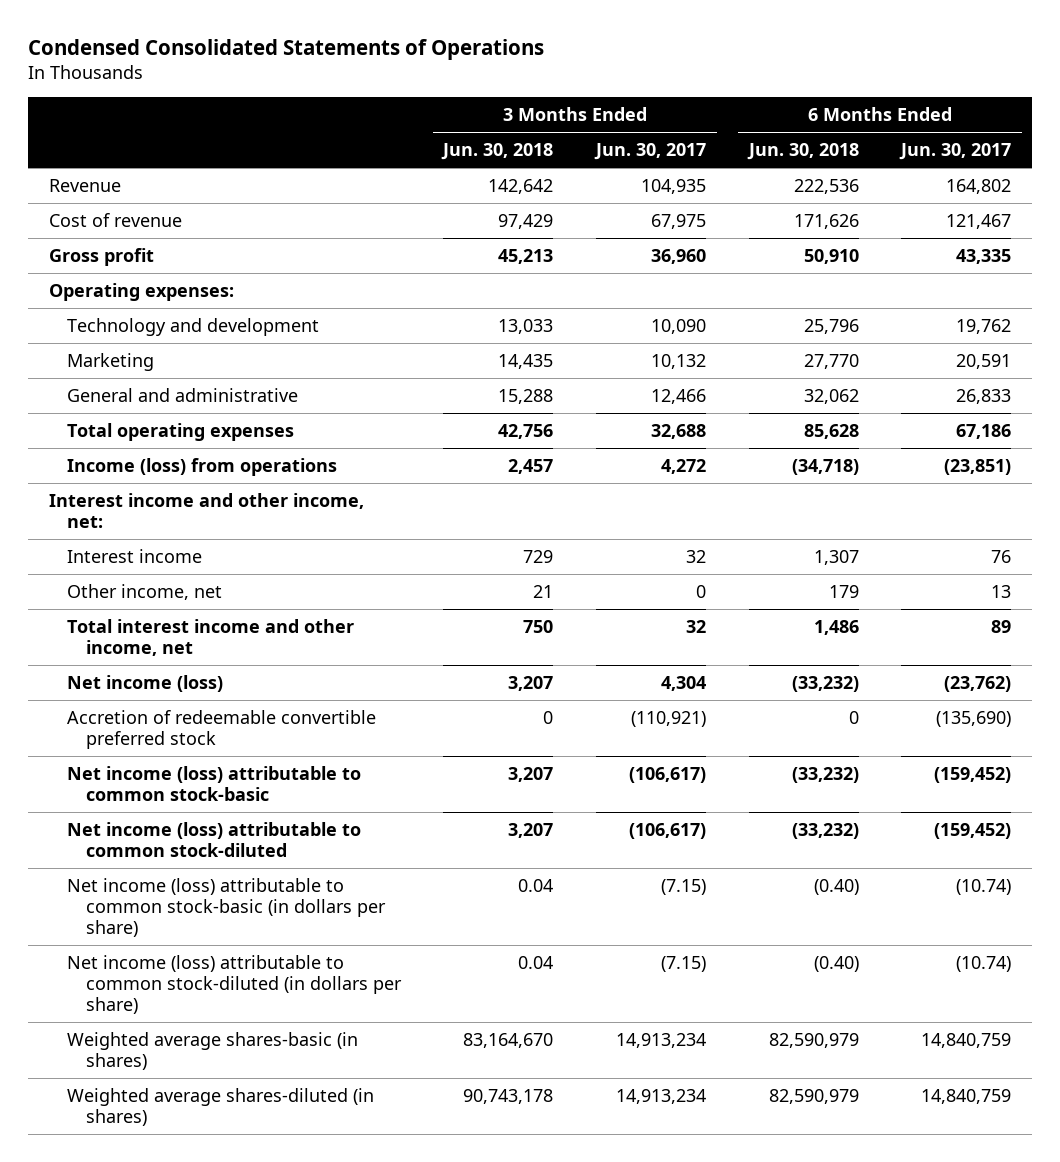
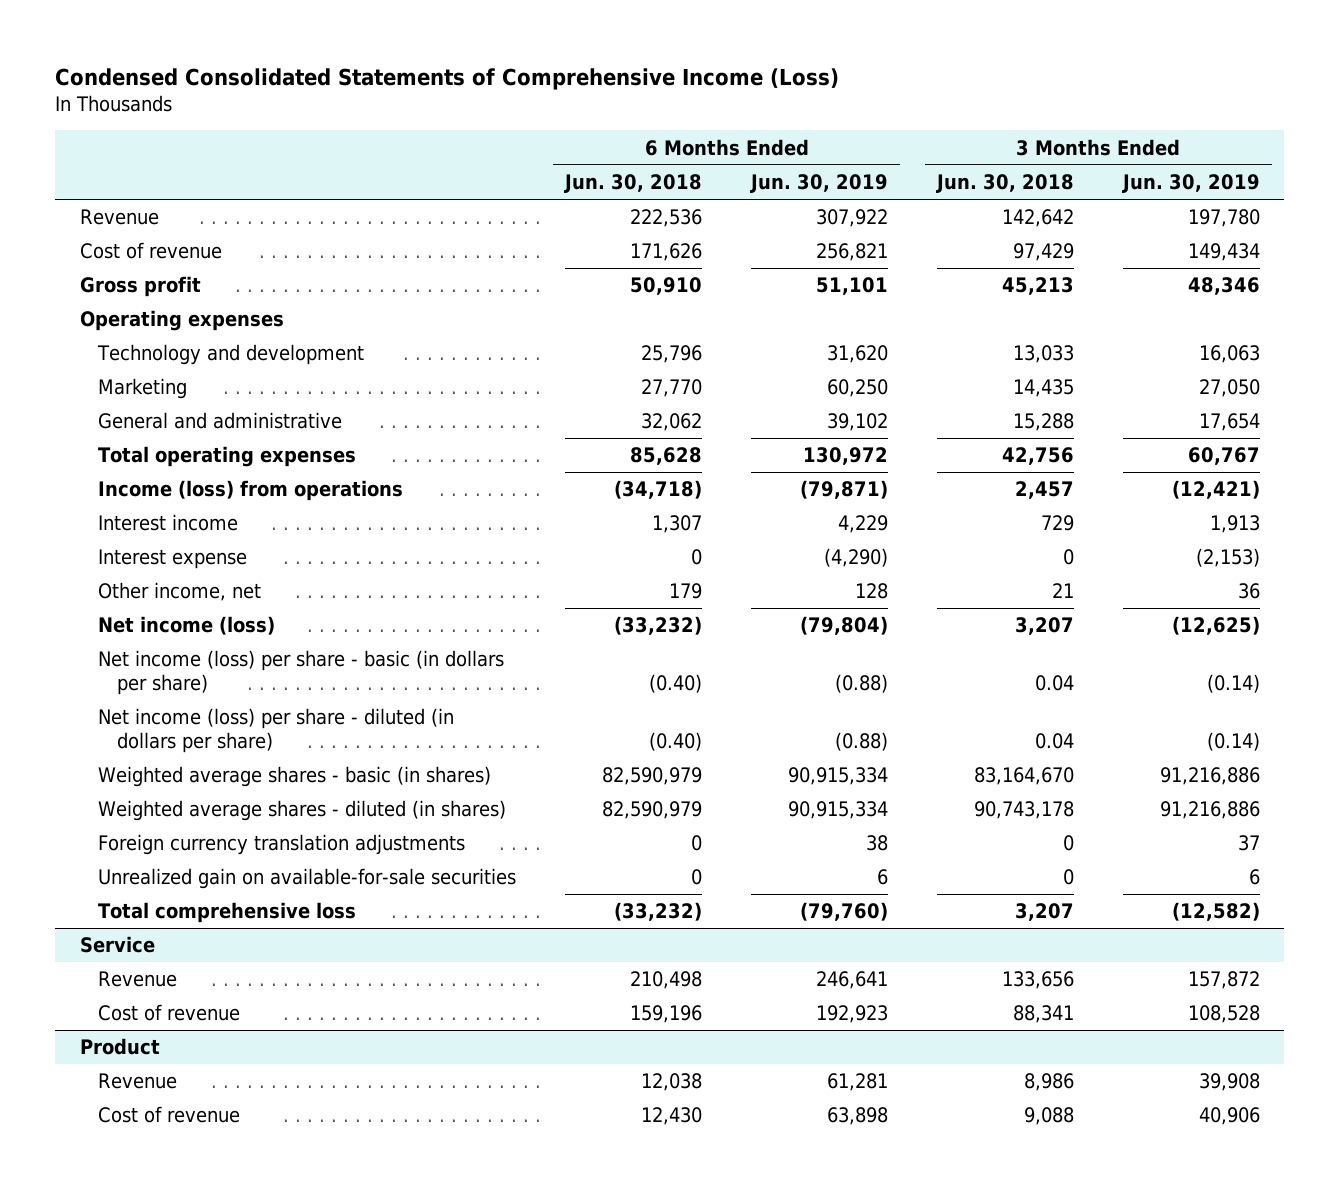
- Condensed Consolidated Statements of Operations
+ Condensed Consolidated Statements of Comprehensive Income (Loss)
- | 3 Months Ended Jun. 30, 2018 | 3 Months Ended Jun. 30, 2017 | 6 Months Ended Jun. 30, 2018 | 6 Months Ended Jun. 30, 2017
+ | 6 Months Ended Jun. 30, 2018 | 6 Months Ended Jun. 30, 2019 | 3 Months Ended Jun. 30, 2018 | 3 Months Ended Jun. 30, 2019
- Operating expenses:
+ Operating expenses
- Interest income and other income, net:
+ Interest expense | 0 | (4,290) | 0 | (2,153)
- Total interest income and other income, net | 750 | 32 | 1,486 | 89
- Accretion of redeemable convertible preferred stock | 0 | (110,921) | 0 | (135,690)
- Net income (loss) attributable to common stock-basic | 3,207 | (106,617) | (33,232) | (159,452)
- Net income (loss) attributable to common stock-diluted | 3,207 | (106,617) | (33,232) | (159,452)
- Net income (loss) attributable to common stock-basic (in dollars per share) | 0.04 | (7.15) | (0.40) | (10.74)
- Net income (loss) attributable to common stock-diluted (in dollars per share) | 0.04 | (7.15) | (0.40) | (10.74)
- Weighted average shares-basic (in shares) | 83,164,670 | 14,913,234 | 82,590,979 | 14,840,759
- Weighted average shares-diluted (in shares) | 90,743,178 | 14,913,234 | 82,590,979 | 14,840,759
+ Net income (loss) per share - basic (in dollars per share) | (0.40) | (0.88) | 0.04 | (0.14)
+ Net income (loss) per share - diluted (in dollars per share) | (0.40) | (0.88) | 0.04 | (0.14)
+ Weighted average shares - basic (in shares) | 82,590,979 | 90,915,334 | 83,164,670 | 91,216,886
+ Weighted average shares - diluted (in shares) | 82,590,979 | 90,915,334 | 90,743,178 | 91,216,886
+ Foreign currency translation adjustments | 0 | 38 | 0 | 37
+ Unrealized gain on available-for-sale securities | 0 | 6 | 0 | 6
+ Total comprehensive loss | (33,232) | (79,760) | 3,207 | (12,582)
+ Service
+ Revenue | 210,498 | 246,641 | 133,656 | 157,872
+ Cost of revenue | 159,196 | 192,923 | 88,341 | 108,528
+ Product
+ Revenue | 12,038 | 61,281 | 8,986 | 39,908
+ Cost of revenue | 12,430 | 63,898 | 9,088 | 40,906

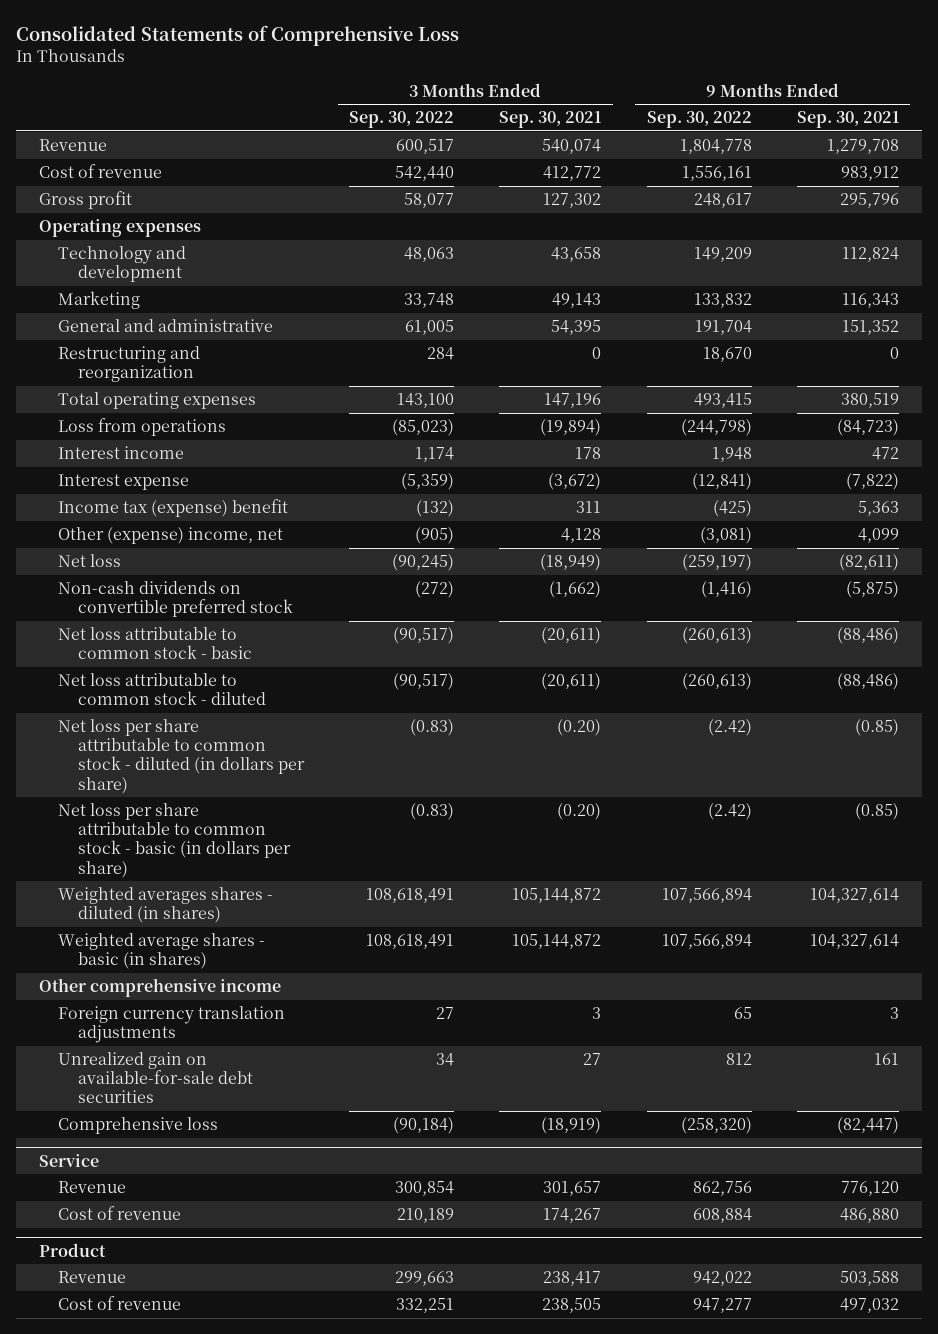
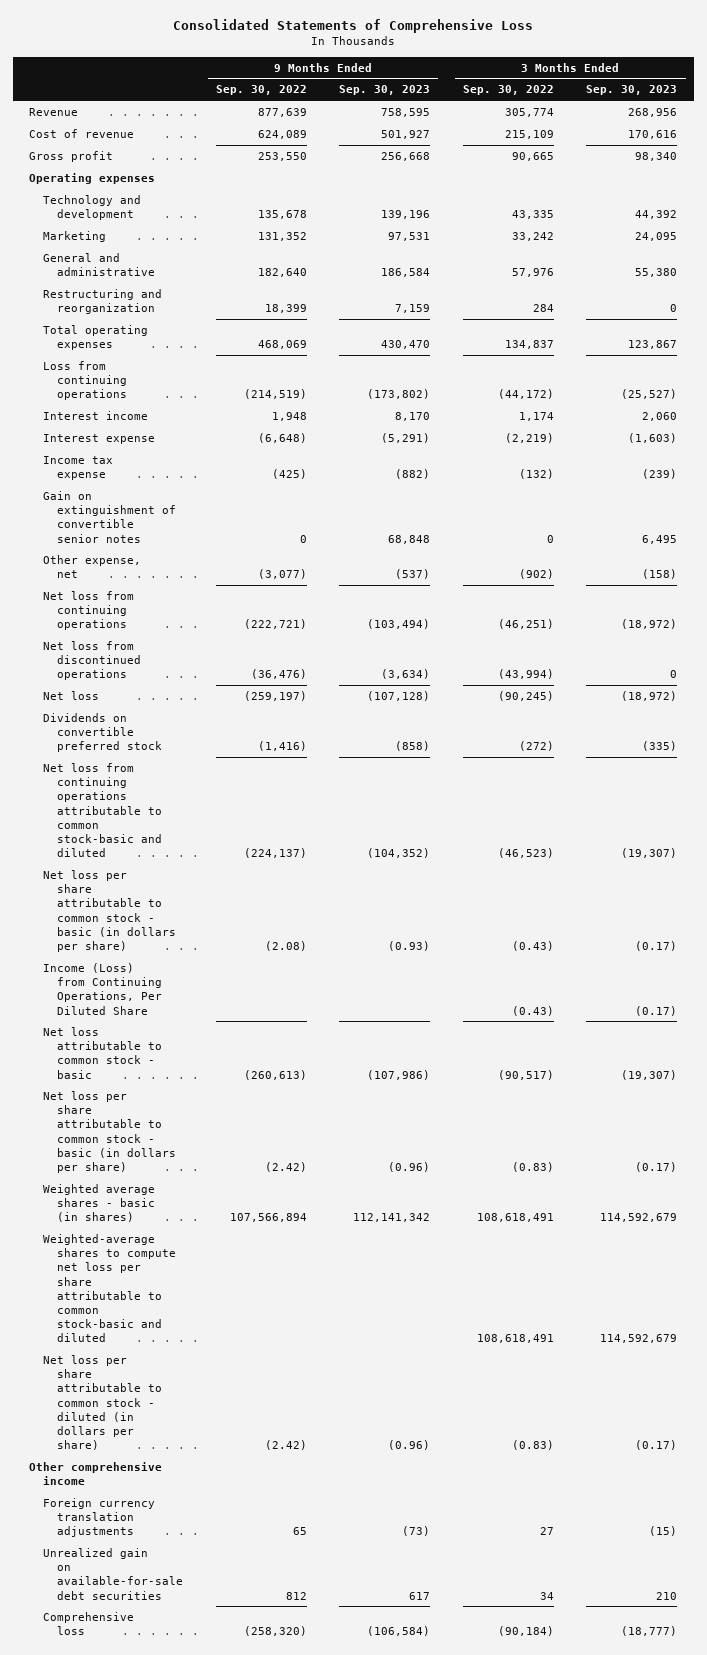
- | 3 Months Ended Sep. 30, 2022 | 3 Months Ended Sep. 30, 2021 | 9 Months Ended Sep. 30, 2022 | 9 Months Ended Sep. 30, 2021
+ | 9 Months Ended Sep. 30, 2022 | 9 Months Ended Sep. 30, 2023 | 3 Months Ended Sep. 30, 2022 | 3 Months Ended Sep. 30, 2023
- Revenue | 600,517 | 540,074 | 1,804,778 | 1,279,708
- Cost of revenue | 542,440 | 412,772 | 1,556,161 | 983,912
- Gross profit | 58,077 | 127,302 | 248,617 | 295,796
+ Revenue | 877,639 | 758,595 | 305,774 | 268,956
+ Cost of revenue | 624,089 | 501,927 | 215,109 | 170,616
+ Gross profit | 253,550 | 256,668 | 90,665 | 98,340
- Technology and development | 48,063 | 43,658 | 149,209 | 112,824
- Marketing | 33,748 | 49,143 | 133,832 | 116,343
- General and administrative | 61,005 | 54,395 | 191,704 | 151,352
- Restructuring and reorganization | 284 | 0 | 18,670 | 0
- Total operating expenses | 143,100 | 147,196 | 493,415 | 380,519
- Loss from operations | (85,023) | (19,894) | (244,798) | (84,723)
+ Technology and development | 135,678 | 139,196 | 43,335 | 44,392
+ Marketing | 131,352 | 97,531 | 33,242 | 24,095
+ General and administrative | 182,640 | 186,584 | 57,976 | 55,380
+ Restructuring and reorganization | 18,399 | 7,159 | 284 | 0
+ Total operating expenses | 468,069 | 430,470 | 134,837 | 123,867
+ Loss from continuing operations | (214,519) | (173,802) | (44,172) | (25,527)
- Interest expense | (5,359) | (3,672) | (12,841) | (7,822)
- Income tax (expense) benefit | (132) | 311 | (425) | 5,363
- Other (expense) income, net | (905) | 4,128 | (3,081) | 4,099
+ Interest expense | (6,648) | (5,291) | (2,219) | (1,603)
+ Income tax expense | (425) | (882) | (132) | (239)
+ Gain on extinguishment of convertible senior notes | 0 | 68,848 | 0 | 6,495
+ Other expense, net | (3,077) | (537) | (902) | (158)
+ Net loss from continuing operations | (222,721) | (103,494) | (46,251) | (18,972)
+ Net loss from discontinued operations | (36,476) | (3,634) | (43,994) | 0
- Non-cash dividends on convertible preferred stock | (272) | (1,662) | (1,416) | (5,875)
+ Dividends on convertible preferred stock | (1,416) | (858) | (272) | (335)
+ Net loss from continuing operations attributable to common stock-basic and diluted | (224,137) | (104,352) | (46,523) | (19,307)
+ Net loss per share attributable to common stock - basic (in dollars per share) | (2.08) | (0.93) | (0.43) | (0.17)
+ Income (Loss) from Continuing Operations, Per Diluted Share | | | (0.43) | (0.17)
- Net loss attributable to common stock - diluted | (90,517) | (20,611) | (260,613) | (88,486)
- Weighted averages shares - diluted (in shares) | 108,618,491 | 105,144,872 | 107,566,894 | 104,327,614
+ Weighted-average shares to compute net loss per share attributable to common stock-basic and diluted | | | 108,618,491 | 114,592,679
moved down: Net loss per share attributable to common stock - diluted (in dollars per share) | (2.42) | (0.96) | (0.83) | (0.17)
- Service
- Revenue | 300,854 | 301,657 | 862,756 | 776,120
- Cost of revenue | 210,189 | 174,267 | 608,884 | 486,880
- Product
- Revenue | 299,663 | 238,417 | 942,022 | 503,588
- Cost of revenue | 332,251 | 238,505 | 947,277 | 497,032

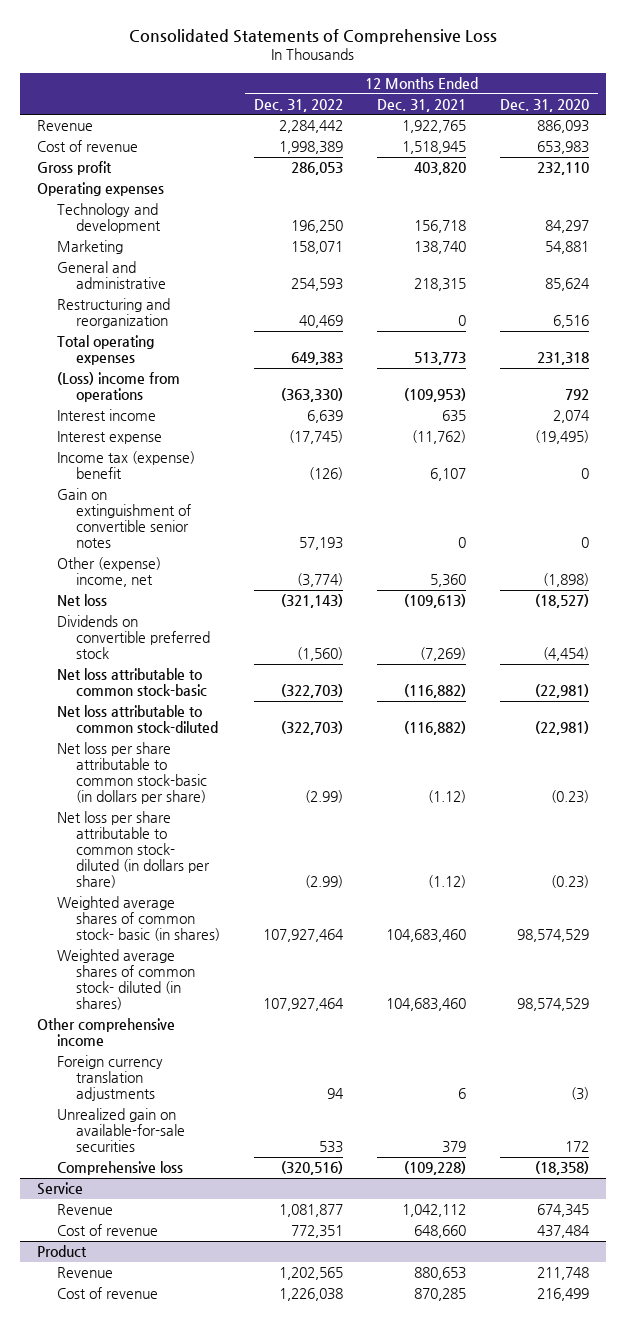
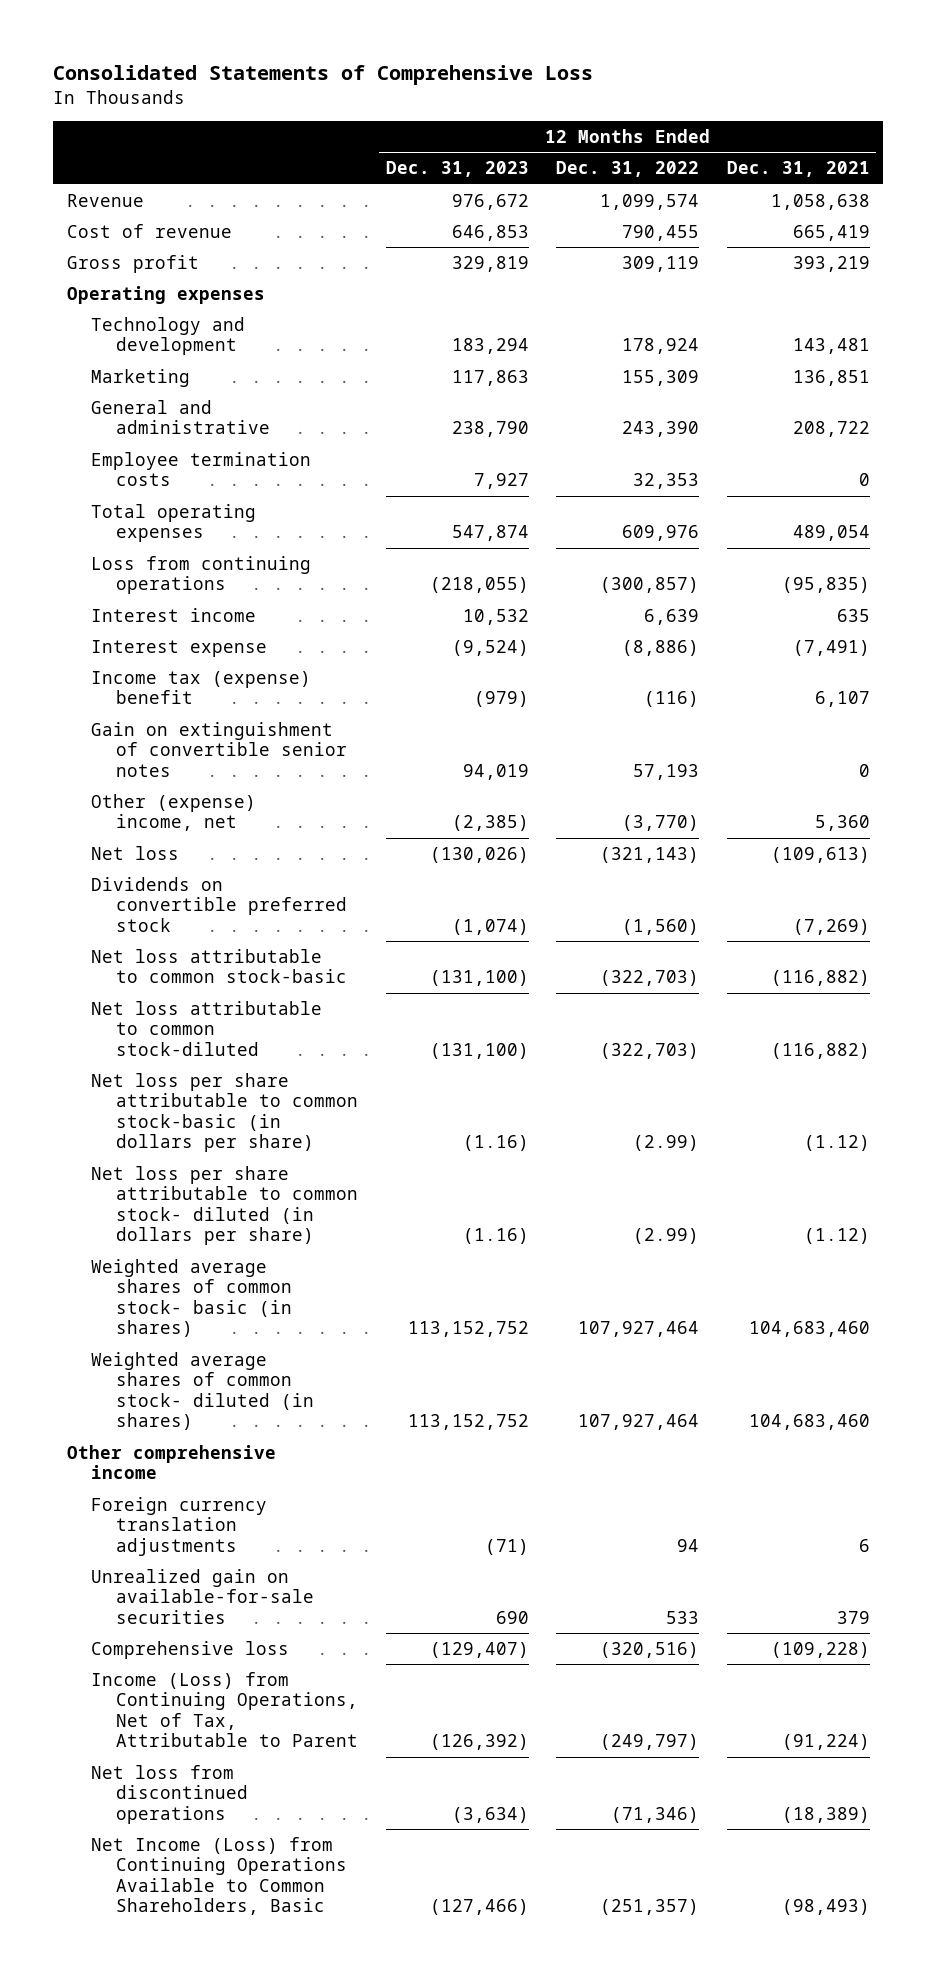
- | 12 Months Ended Dec. 31, 2022 | 12 Months Ended Dec. 31, 2021 | 12 Months Ended Dec. 31, 2020
+ | 12 Months Ended Dec. 31, 2023 | 12 Months Ended Dec. 31, 2022 | 12 Months Ended Dec. 31, 2021
- Revenue | 2,284,442 | 1,922,765 | 886,093
- Cost of revenue | 1,998,389 | 1,518,945 | 653,983
- Gross profit | 286,053 | 403,820 | 232,110
+ Revenue | 976,672 | 1,099,574 | 1,058,638
+ Cost of revenue | 646,853 | 790,455 | 665,419
+ Gross profit | 329,819 | 309,119 | 393,219
- Technology and development | 196,250 | 156,718 | 84,297
- Marketing | 158,071 | 138,740 | 54,881
- General and administrative | 254,593 | 218,315 | 85,624
- Restructuring and reorganization | 40,469 | 0 | 6,516
- Total operating expenses | 649,383 | 513,773 | 231,318
- (Loss) income from operations | (363,330) | (109,953) | 792
+ Technology and development | 183,294 | 178,924 | 143,481
+ Marketing | 117,863 | 155,309 | 136,851
+ General and administrative | 238,790 | 243,390 | 208,722
+ Employee termination costs | 7,927 | 32,353 | 0
+ Total operating expenses | 547,874 | 609,976 | 489,054
+ Loss from continuing operations | (218,055) | (300,857) | (95,835)
- Interest expense | (17,745) | (11,762) | (19,495)
- Income tax (expense) benefit | (126) | 6,107 | 0
+ Interest expense | (9,524) | (8,886) | (7,491)
+ Income tax (expense) benefit | (979) | (116) | 6,107
- Other (expense) income, net | (3,774) | 5,360 | (1,898)
+ Other (expense) income, net | (2,385) | (3,770) | 5,360
- Service
- Revenue | 1,081,877 | 1,042,112 | 674,345
- Cost of revenue | 772,351 | 648,660 | 437,484
- Product
- Revenue | 1,202,565 | 880,653 | 211,748
- Cost of revenue | 1,226,038 | 870,285 | 216,499
+ Income (Loss) from Continuing Operations, Net of Tax, Attributable to Parent | (126,392) | (249,797) | (91,224)
+ Net loss from discontinued operations | (3,634) | (71,346) | (18,389)
+ Net Income (Loss) from Continuing Operations Available to Common Shareholders, Basic | (127,466) | (251,357) | (98,493)

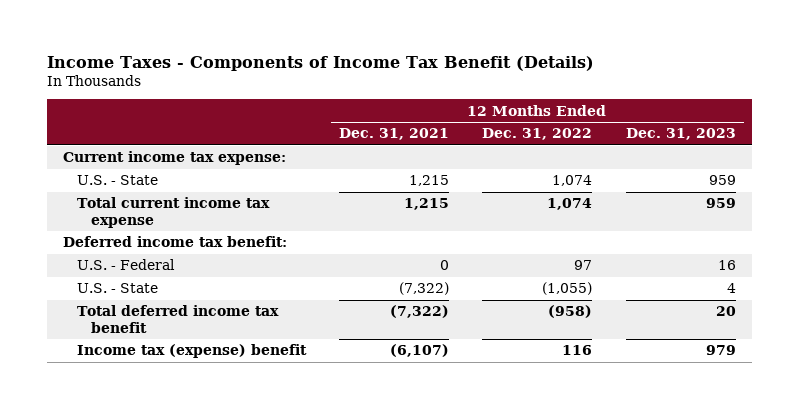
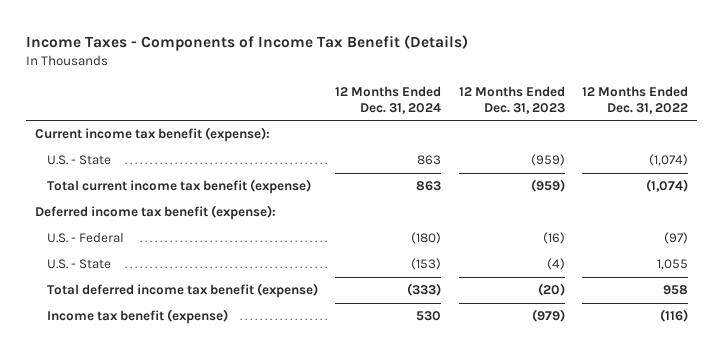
- | 12 Months Ended Dec. 31, 2021 | 12 Months Ended Dec. 31, 2022 | 12 Months Ended Dec. 31, 2023
+ | 12 Months Ended Dec. 31, 2024 | 12 Months Ended Dec. 31, 2023 | 12 Months Ended Dec. 31, 2022
- Current income tax expense:
- U.S. - State | 1,215 | 1,074 | 959
- Total current income tax expense | 1,215 | 1,074 | 959
- Deferred income tax benefit:
- U.S. - Federal | 0 | 97 | 16
- U.S. - State | (7,322) | (1,055) | 4
- Total deferred income tax benefit | (7,322) | (958) | 20
- Income tax (expense) benefit | (6,107) | 116 | 979
+ Current income tax benefit (expense):
+ U.S. - State | 863 | (959) | (1,074)
+ Total current income tax benefit (expense) | 863 | (959) | (1,074)
+ Deferred income tax benefit (expense):
+ U.S. - Federal | (180) | (16) | (97)
+ U.S. - State | (153) | (4) | 1,055
+ Total deferred income tax benefit (expense) | (333) | (20) | 958
+ Income tax benefit (expense) | 530 | (979) | (116)

